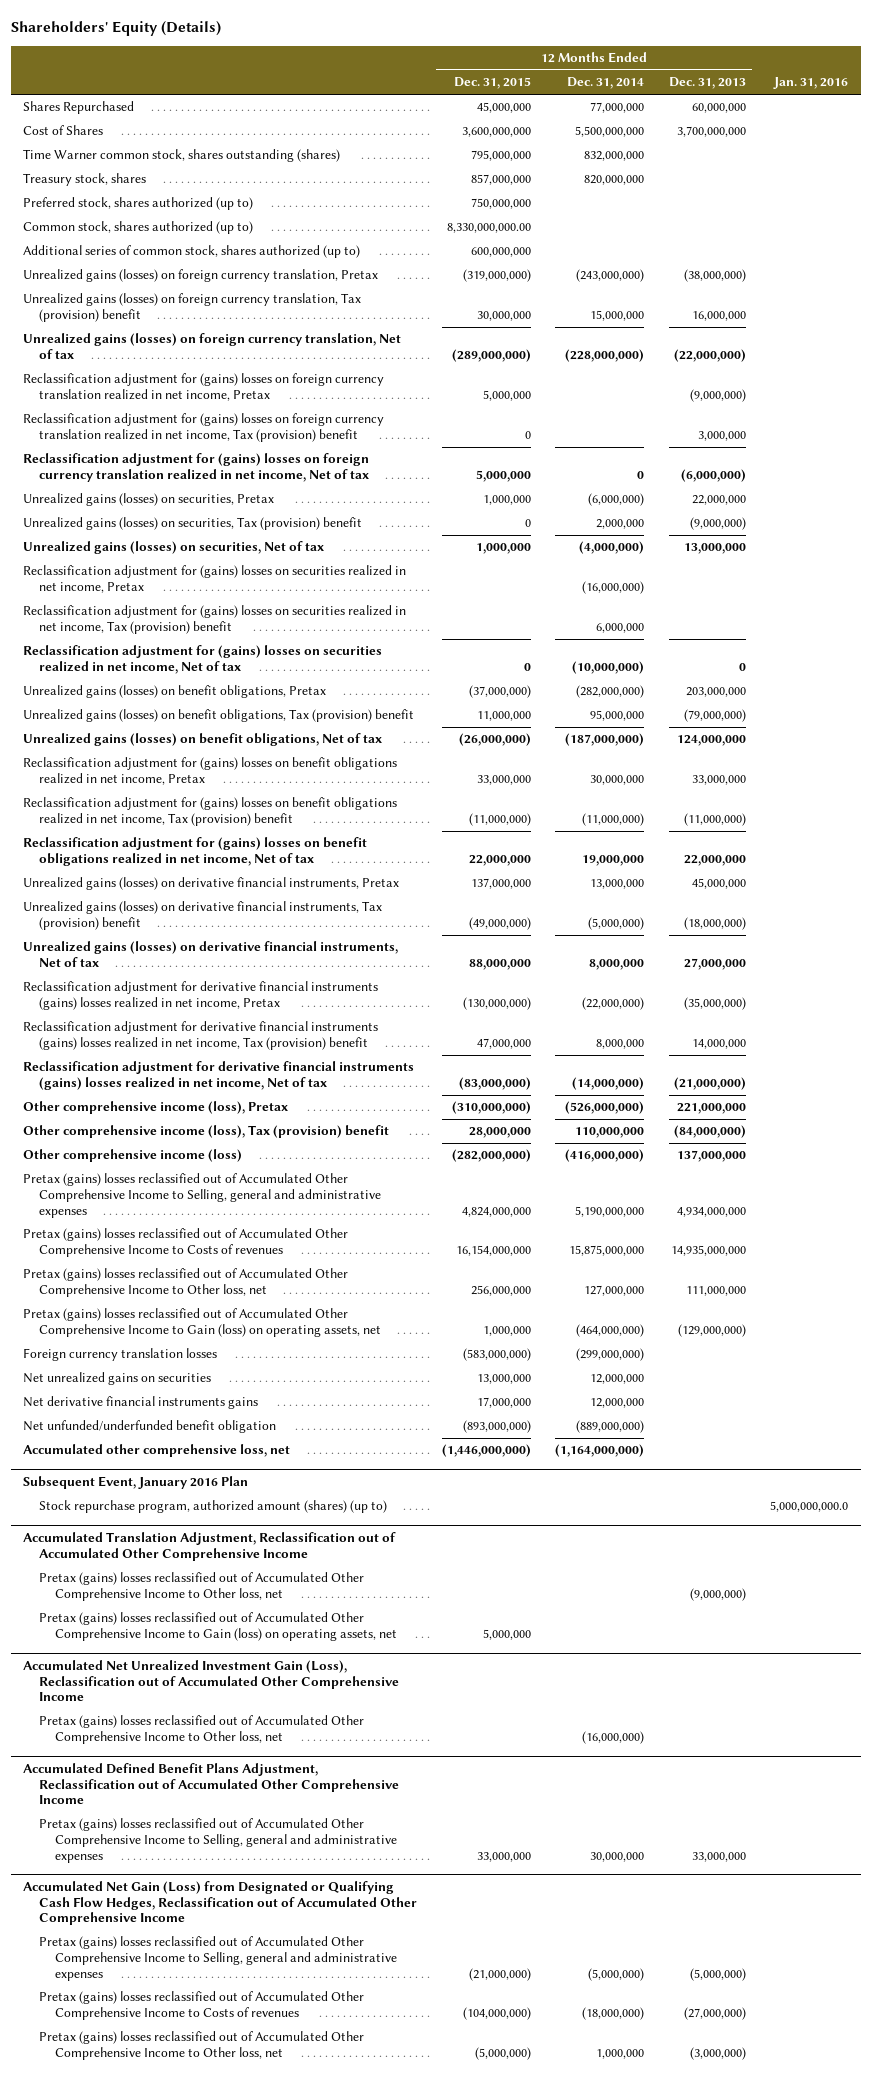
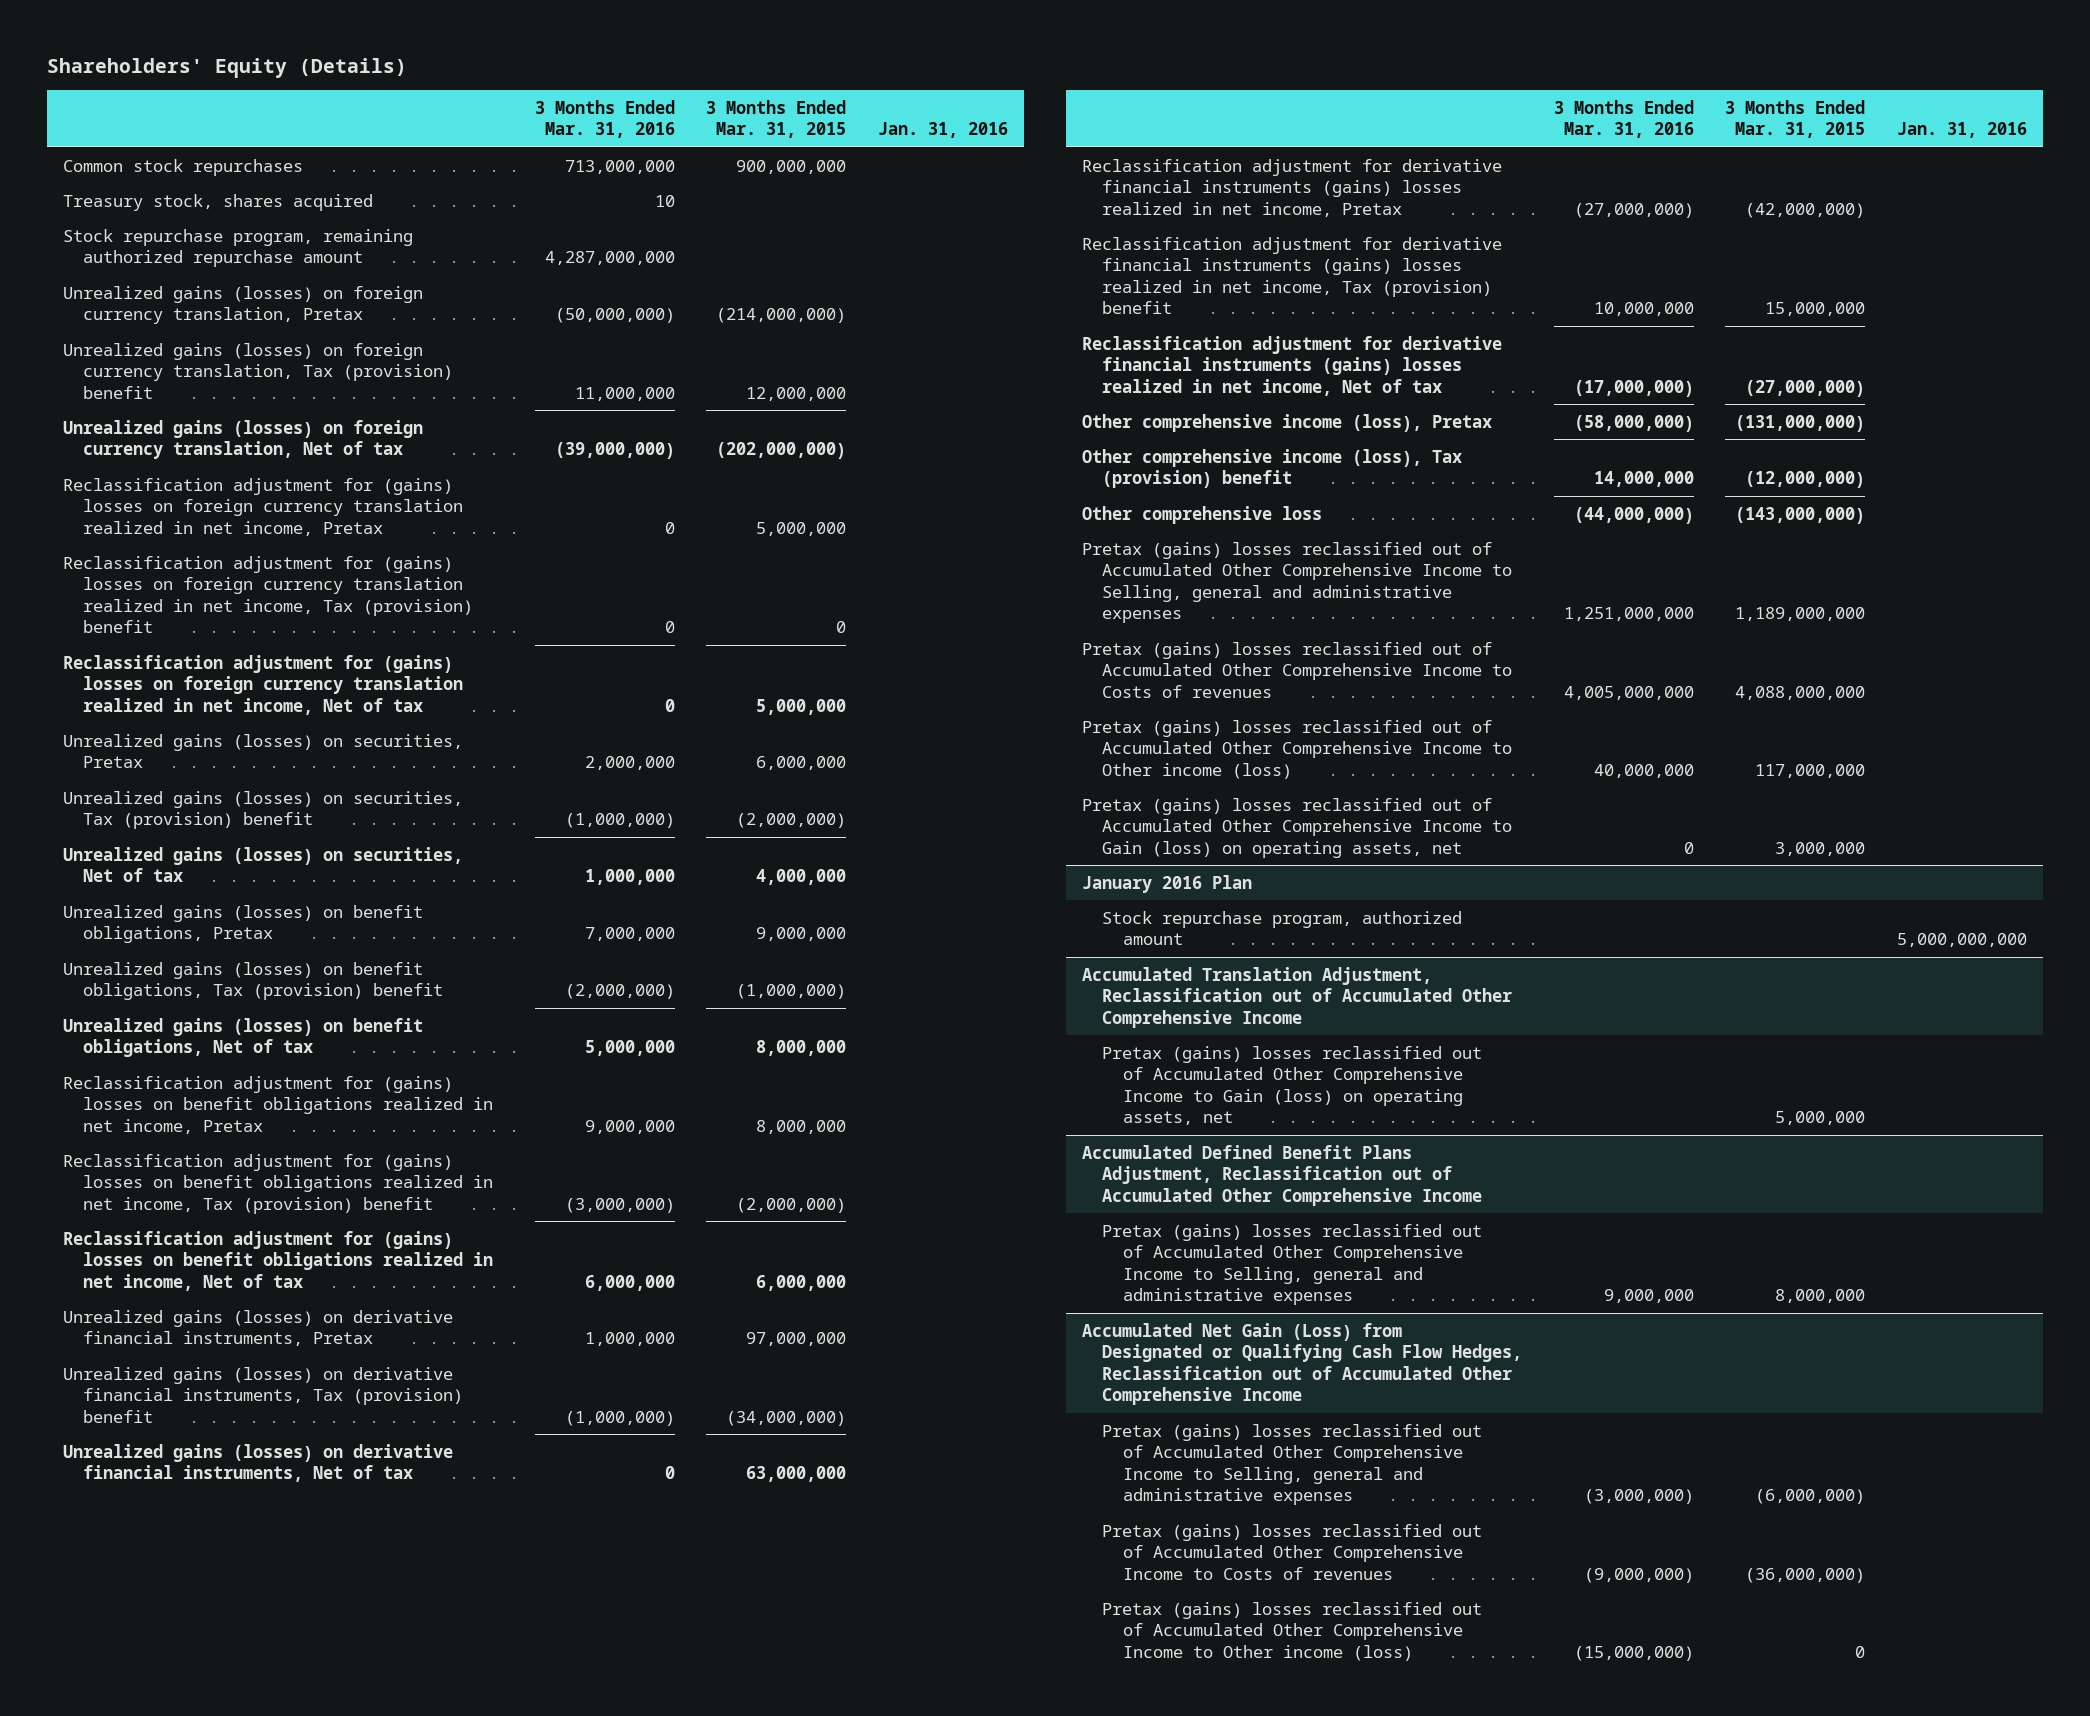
- | 12 Months Ended Dec. 31, 2015 | 12 Months Ended Dec. 31, 2014 | 12 Months Ended Dec. 31, 2013 | Jan. 31, 2016
+ | 3 Months Ended Mar. 31, 2016 | 3 Months Ended Mar. 31, 2015 | Jan. 31, 2016
- Shares Repurchased | 45,000,000 | 77,000,000 | 60,000,000 |
- Cost of Shares | 3,600,000,000 | 5,500,000,000 | 3,700,000,000 |
- Time Warner common stock, shares outstanding (shares) | 795,000,000 | 832,000,000 | |
- Treasury stock, shares | 857,000,000 | 820,000,000 | |
- Preferred stock, shares authorized (up to) | 750,000,000 | | |
- Common stock, shares authorized (up to) | 8,330,000,000.00 | | |
- Additional series of common stock, shares authorized (up to) | 600,000,000 | | |
+ Common stock repurchases | 713,000,000 | 900,000,000 |
+ Treasury stock, shares acquired | 10 | |
+ Stock repurchase program, remaining authorized repurchase amount | 4,287,000,000 | |
- Reclassification adjustment for (gains) losses on securities realized in net income, Pretax | | (16,000,000) | |
- Reclassification adjustment for (gains) losses on securities realized in net income, Tax (provision) benefit | | 6,000,000 | |
- Reclassification adjustment for (gains) losses on securities realized in net income, Net of tax | 0 | (10,000,000) | 0 |
- Other comprehensive income (loss) | (282,000,000) | (416,000,000) | 137,000,000 |
+ Other comprehensive loss | (44,000,000) | (143,000,000) |
- Pretax (gains) losses reclassified out of Accumulated Other Comprehensive Income to Other loss, net | 256,000,000 | 127,000,000 | 111,000,000 |
+ Pretax (gains) losses reclassified out of Accumulated Other Comprehensive Income to Other income (loss) | 40,000,000 | 117,000,000 |
- Foreign currency translation losses | (583,000,000) | (299,000,000) | |
- Net unrealized gains on securities | 13,000,000 | 12,000,000 | |
- Net derivative financial instruments gains | 17,000,000 | 12,000,000 | |
- Net unfunded/underfunded benefit obligation | (893,000,000) | (889,000,000) | |
- Accumulated other comprehensive loss, net | (1,446,000,000) | (1,164,000,000) | |
- Subsequent Event, January 2016 Plan
- Stock repurchase program, authorized amount (shares) (up to) | | | | 5,000,000,000.0
+ January 2016 Plan
+ Stock repurchase program, authorized amount | | | 5,000,000,000
@ Accumulated Translation Adjustment, Reclassification out of Accumulated Other Comprehensive Income
- Pretax (gains) losses reclassified out of Accumulated Other Comprehensive Income to Other loss, net | | | (9,000,000) |
- Accumulated Net Unrealized Investment Gain (Loss), Reclassification out of Accumulated Other Comprehensive Income
- Pretax (gains) losses reclassified out of Accumulated Other Comprehensive Income to Other loss, net | | (16,000,000) | |
@ Accumulated Net Gain (Loss) from Designated or Qualifying Cash Flow Hedges, Reclassification out of Accumulated Other Comprehensive Income
- Pretax (gains) losses reclassified out of Accumulated Other Comprehensive Income to Other loss, net | (5,000,000) | 1,000,000 | (3,000,000) |
+ Pretax (gains) losses reclassified out of Accumulated Other Comprehensive Income to Other income (loss) | (15,000,000) | 0 |

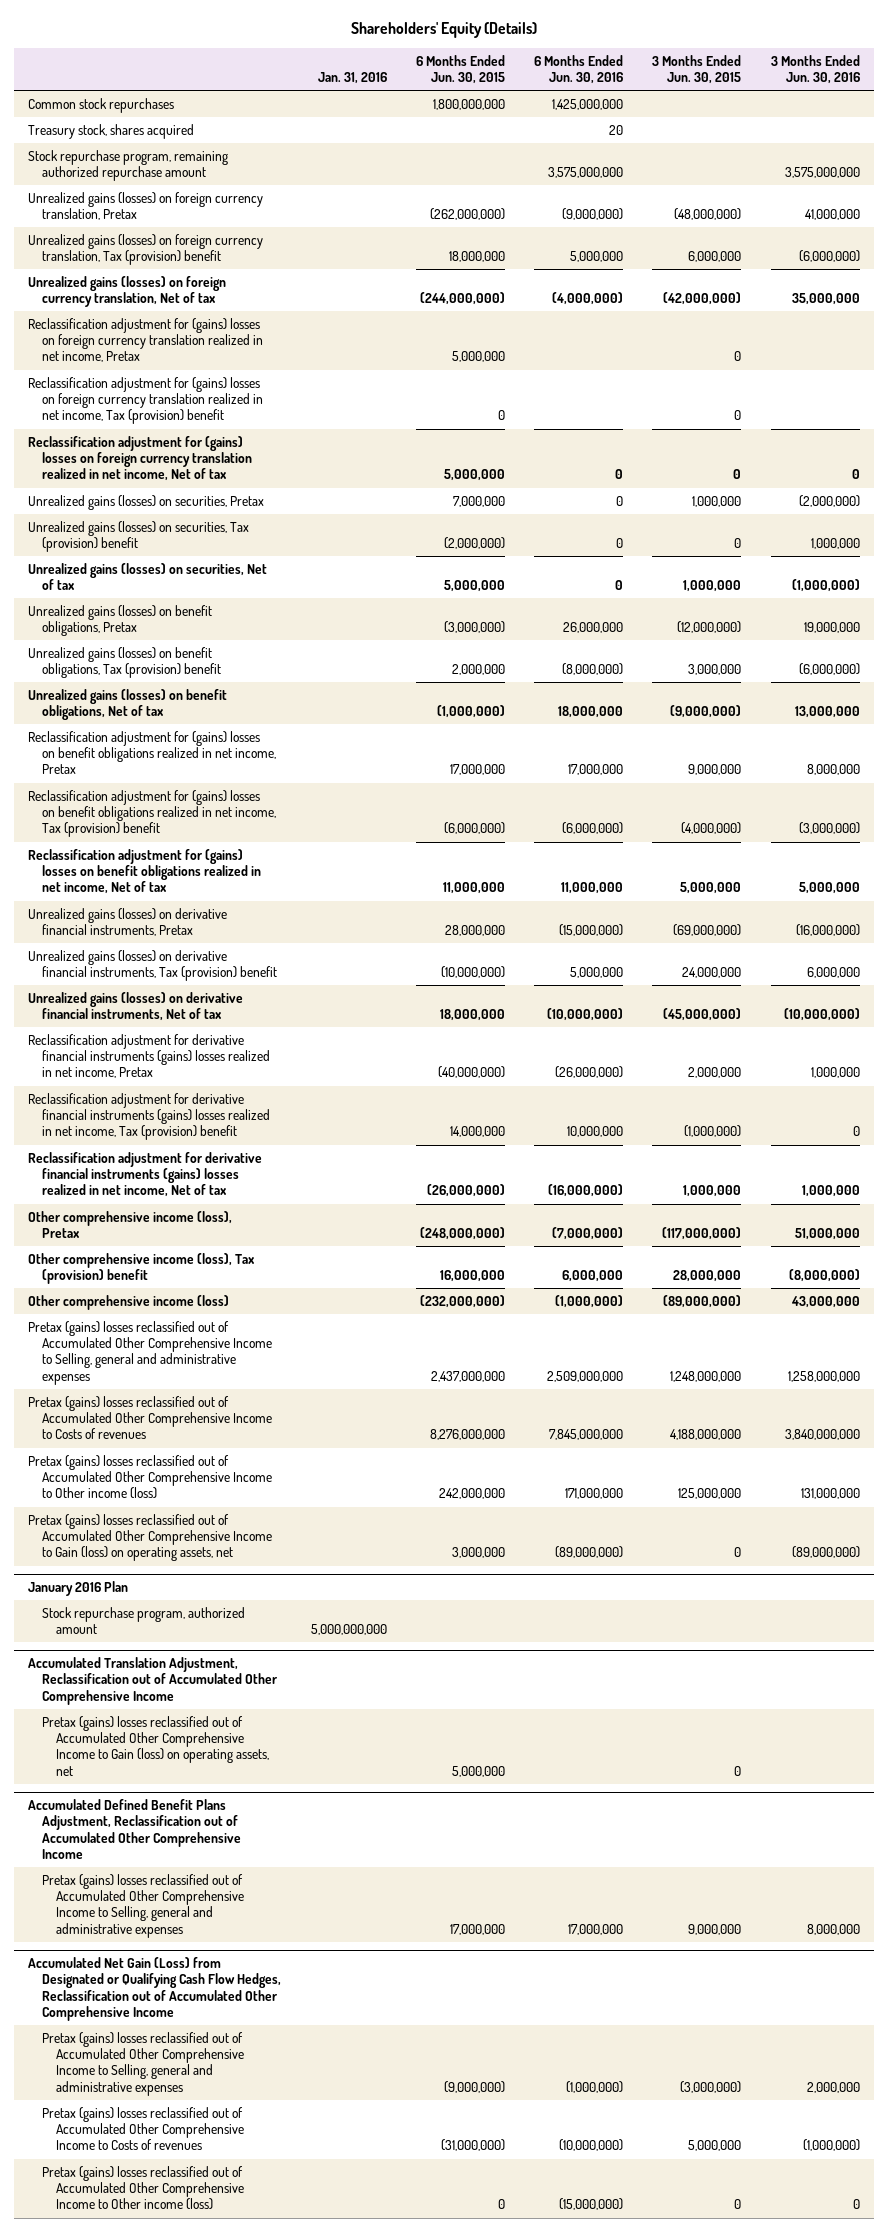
- | 3 Months Ended Mar. 31, 2016 | 3 Months Ended Mar. 31, 2015 | Jan. 31, 2016
+ | Jan. 31, 2016 | 6 Months Ended Jun. 30, 2015 | 6 Months Ended Jun. 30, 2016 | 3 Months Ended Jun. 30, 2015 | 3 Months Ended Jun. 30, 2016
- Other comprehensive loss | (44,000,000) | (143,000,000) |
+ Other comprehensive income (loss) | | (232,000,000) | (1,000,000) | (89,000,000) | 43,000,000

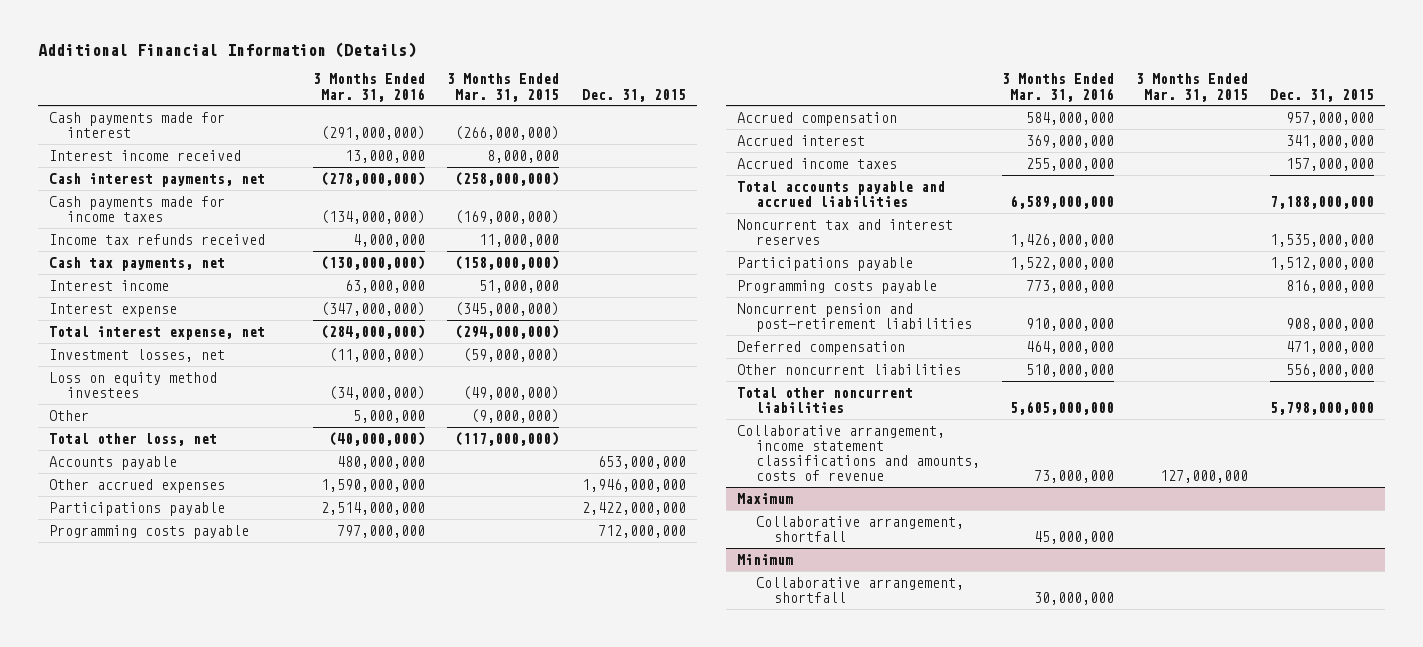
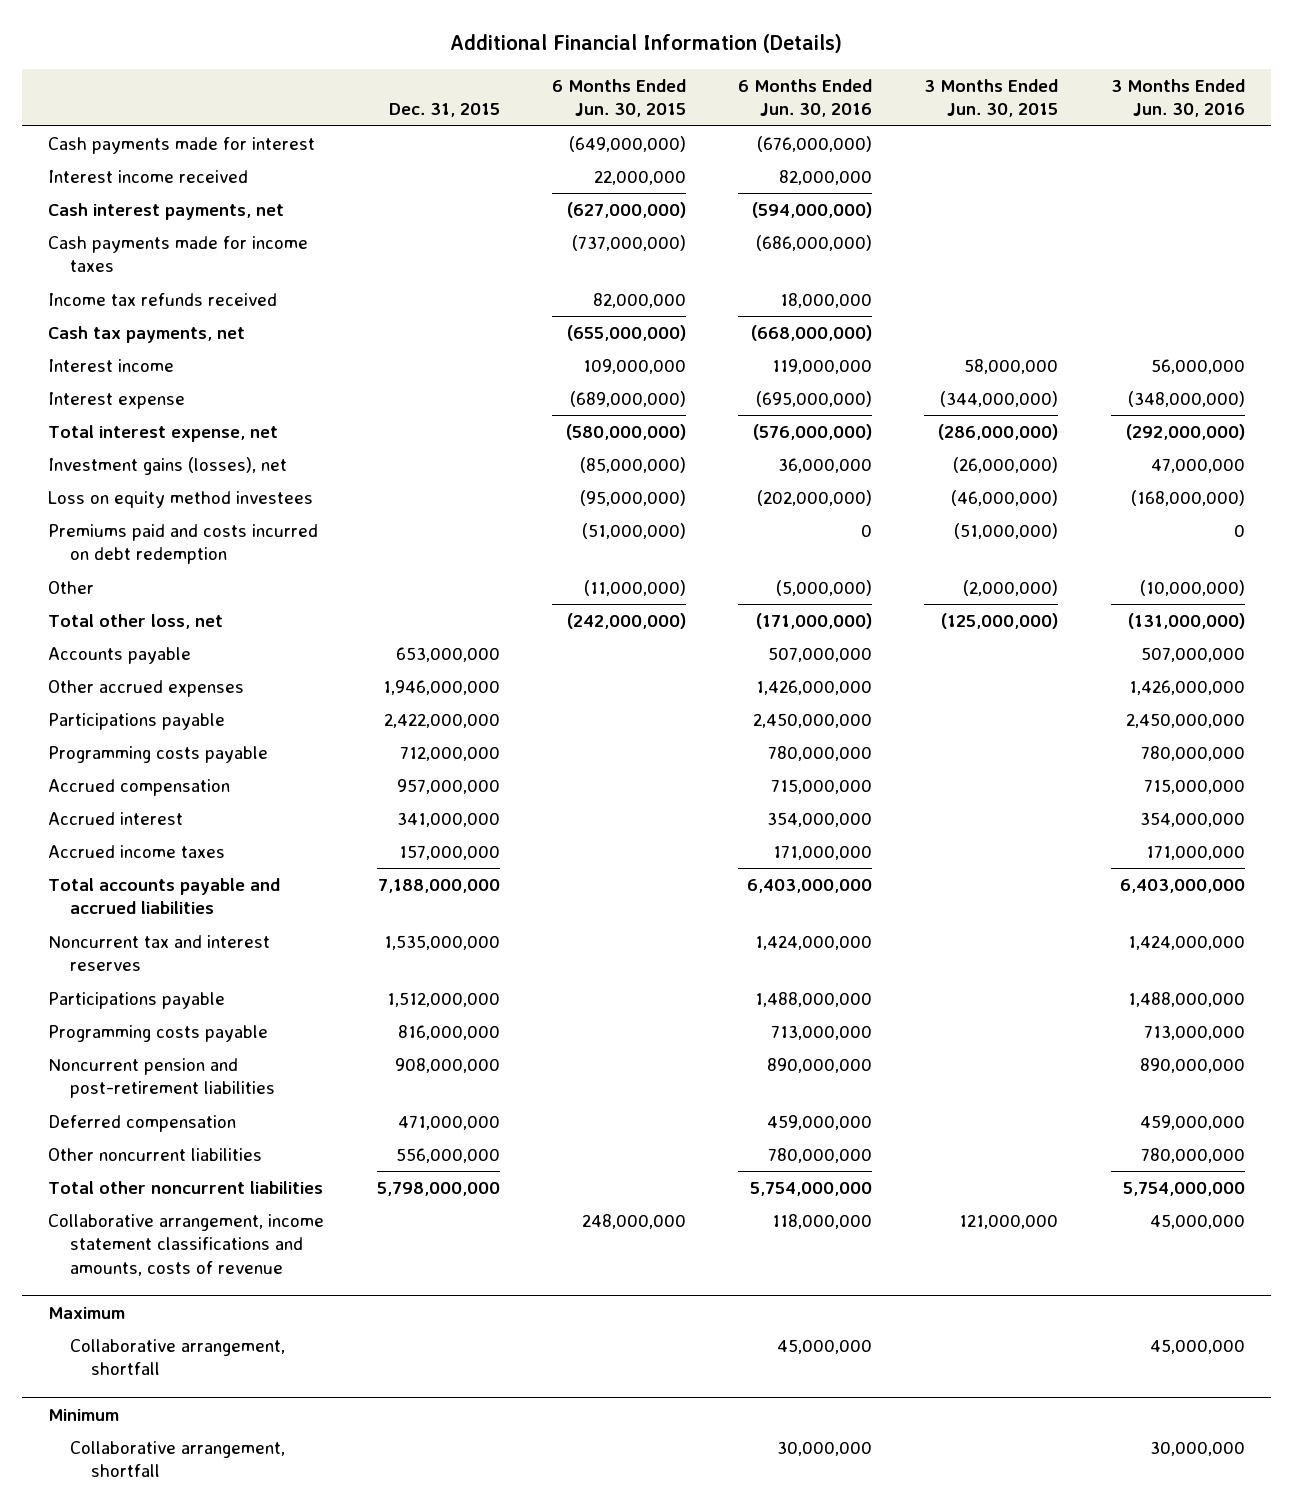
- | 3 Months Ended Mar. 31, 2016 | 3 Months Ended Mar. 31, 2015 | Dec. 31, 2015
+ | Dec. 31, 2015 | 6 Months Ended Jun. 30, 2015 | 6 Months Ended Jun. 30, 2016 | 3 Months Ended Jun. 30, 2015 | 3 Months Ended Jun. 30, 2016
- Investment losses, net | (11,000,000) | (59,000,000) |
+ Investment gains (losses), net | | (85,000,000) | 36,000,000 | (26,000,000) | 47,000,000
+ Premiums paid and costs incurred on debt redemption | | (51,000,000) | 0 | (51,000,000) | 0

